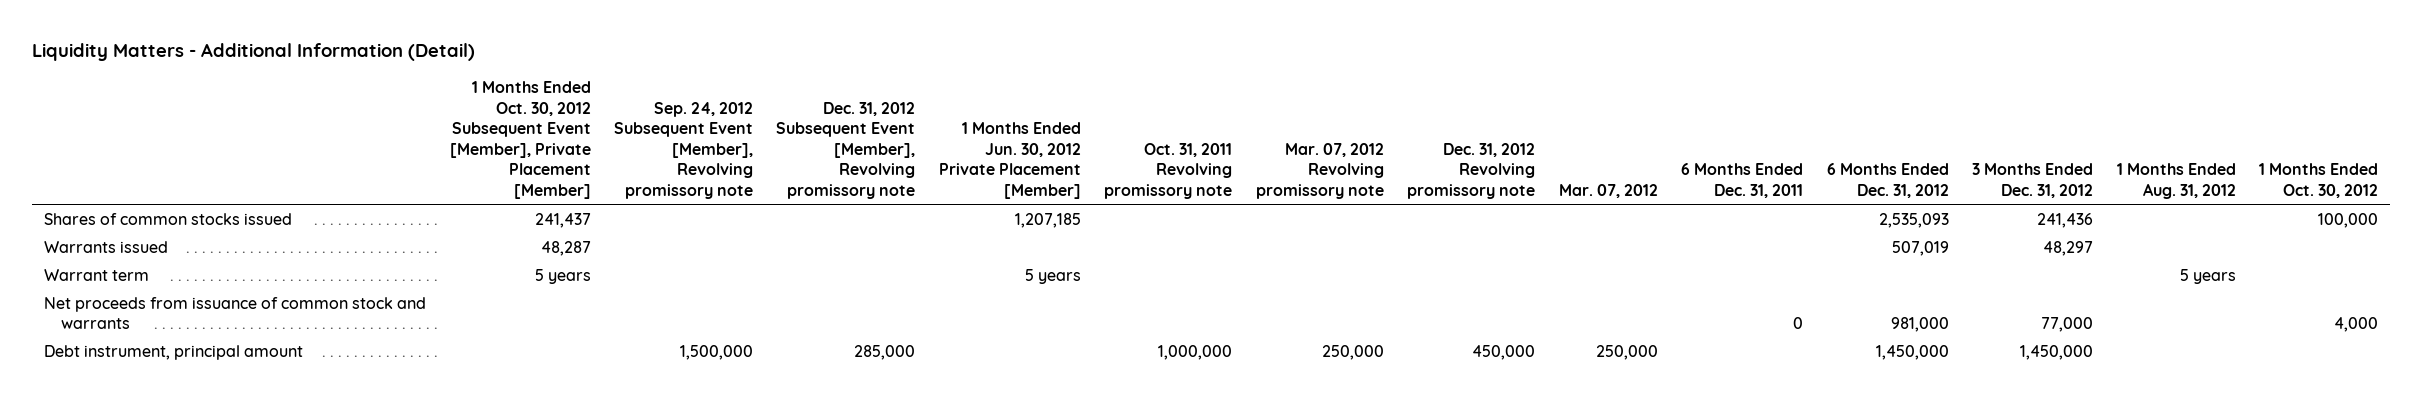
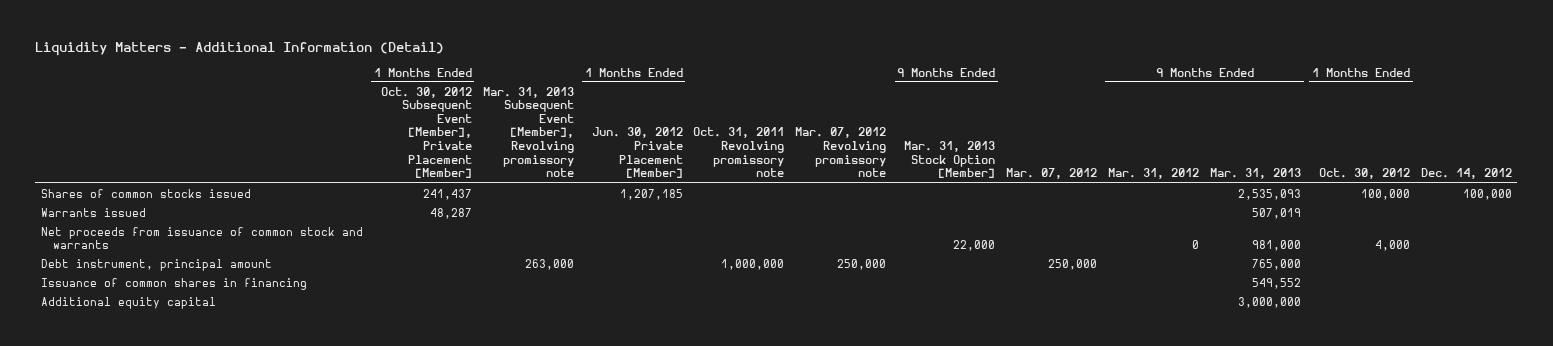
- | 1 Months Ended Oct. 30, 2012 Subsequent Event [Member], Private Placement [Member] | Sep. 24, 2012 Subsequent Event [Member], Revolving promissory note | Dec. 31, 2012 Subsequent Event [Member], Revolving promissory note | 1 Months Ended Jun. 30, 2012 Private Placement [Member] | Oct. 31, 2011 Revolving promissory note | Mar. 07, 2012 Revolving promissory note | Dec. 31, 2012 Revolving promissory note | Mar. 07, 2012 | 6 Months Ended Dec. 31, 2011 | 6 Months Ended Dec. 31, 2012 | 3 Months Ended Dec. 31, 2012 | 1 Months Ended Aug. 31, 2012 | 1 Months Ended Oct. 30, 2012
+ | 1 Months Ended Oct. 30, 2012 Subsequent Event [Member], Private Placement [Member] | Mar. 31, 2013 Subsequent Event [Member], Revolving promissory note | 1 Months Ended Jun. 30, 2012 Private Placement [Member] | Oct. 31, 2011 Revolving promissory note | Mar. 07, 2012 Revolving promissory note | 9 Months Ended Mar. 31, 2013 Stock Option [Member] | Mar. 07, 2012 | 9 Months Ended Mar. 31, 2012 | 9 Months Ended Mar. 31, 2013 | 1 Months Ended Oct. 30, 2012 | Dec. 14, 2012
- Warrant term | 5 years | | | 5 years | | | | | | | | 5 years |
+ Issuance of common shares in financing | | | | | | | | | 549,552 | |
+ Additional equity capital | | | | | | | | | 3,000,000 | |

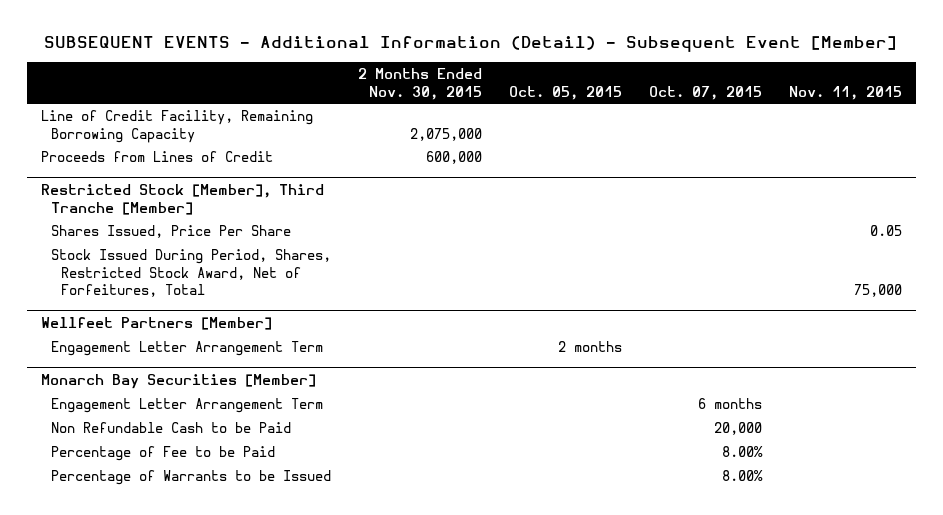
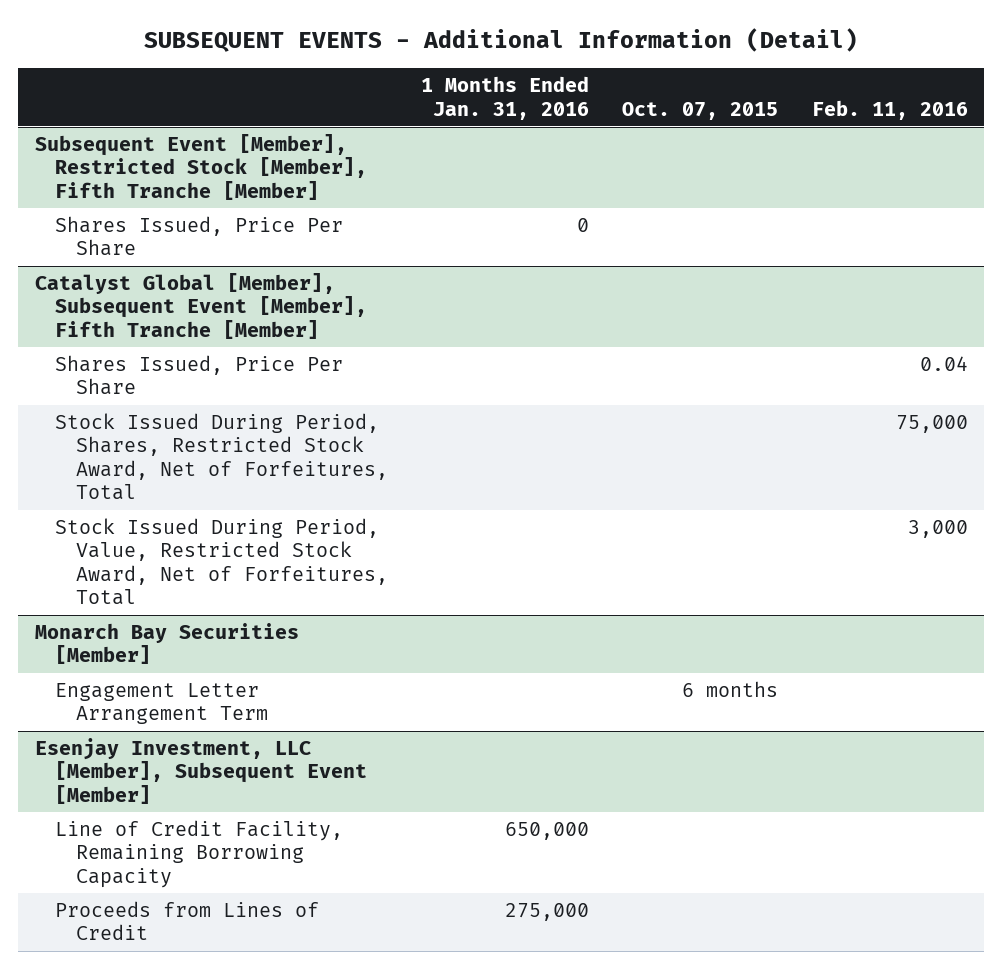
- SUBSEQUENT EVENTS - Additional Information (Detail) - Subsequent Event [Member]
+ SUBSEQUENT EVENTS - Additional Information (Detail)
- | 2 Months Ended Nov. 30, 2015 | Oct. 05, 2015 | Oct. 07, 2015 | Nov. 11, 2015
+ | 1 Months Ended Jan. 31, 2016 | Oct. 07, 2015 | Feb. 11, 2016
- Line of Credit Facility, Remaining Borrowing Capacity | 2,075,000 | | |
- Proceeds from Lines of Credit | 600,000 | | |
- Restricted Stock [Member], Third Tranche [Member]
- Shares Issued, Price Per Share | | | | 0.05
- Stock Issued During Period, Shares, Restricted Stock Award, Net of Forfeitures, Total | | | | 75,000
- Wellfeet Partners [Member]
- Engagement Letter Arrangement Term | | 2 months | |
+ Subsequent Event [Member], Restricted Stock [Member], Fifth Tranche [Member]
+ Shares Issued, Price Per Share | 0 | |
+ Catalyst Global [Member], Subsequent Event [Member], Fifth Tranche [Member]
+ Shares Issued, Price Per Share | | | 0.04
+ Stock Issued During Period, Shares, Restricted Stock Award, Net of Forfeitures, Total | | | 75,000
+ Stock Issued During Period, Value, Restricted Stock Award, Net of Forfeitures, Total | | | 3,000
@ Monarch Bay Securities [Member]
- Non Refundable Cash to be Paid | | | 20,000 |
- Percentage of Fee to be Paid | | | 8.00% |
- Percentage of Warrants to be Issued | | | 8.00% |
+ Esenjay Investment, LLC [Member], Subsequent Event [Member]
+ Line of Credit Facility, Remaining Borrowing Capacity | 650,000 | |
+ Proceeds from Lines of Credit | 275,000 | |

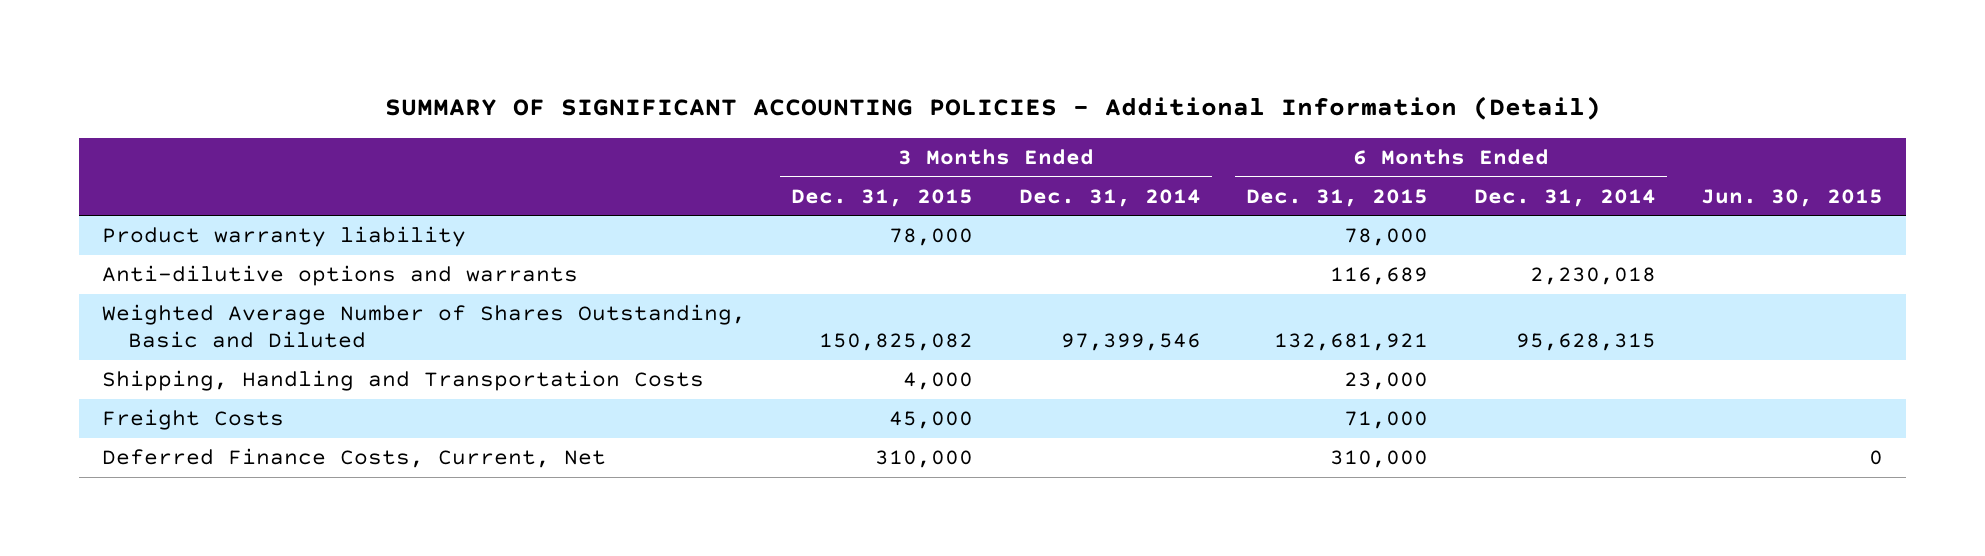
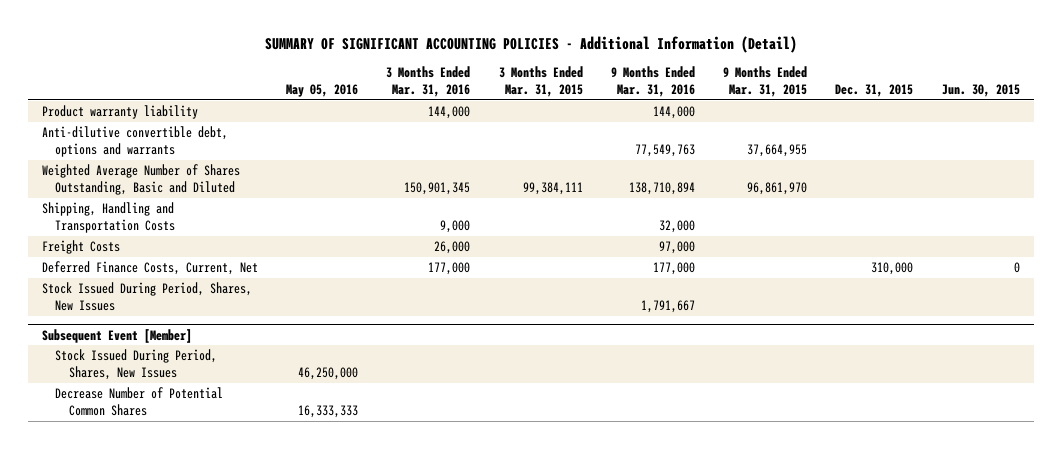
- | 3 Months Ended Dec. 31, 2015 | 3 Months Ended Dec. 31, 2014 | 6 Months Ended Dec. 31, 2015 | 6 Months Ended Dec. 31, 2014 | Jun. 30, 2015
+ | May 05, 2016 | 3 Months Ended Mar. 31, 2016 | 3 Months Ended Mar. 31, 2015 | 9 Months Ended Mar. 31, 2016 | 9 Months Ended Mar. 31, 2015 | Dec. 31, 2015 | Jun. 30, 2015
- Anti-dilutive options and warrants | | | 116,689 | 2,230,018 |
+ Anti-dilutive convertible debt, options and warrants | | | | 77,549,763 | 37,664,955 | |
+ Stock Issued During Period, Shares, New Issues | | | | 1,791,667 | | |
+ Subsequent Event [Member]
+ Stock Issued During Period, Shares, New Issues | 46,250,000 | | | | | |
+ Decrease Number of Potential Common Shares | 16,333,333 | | | | | |

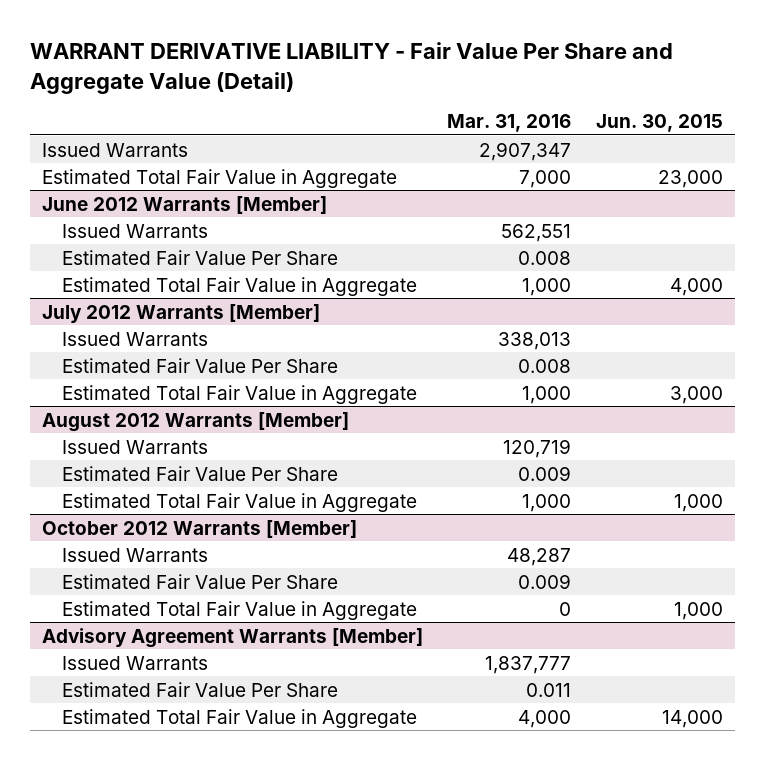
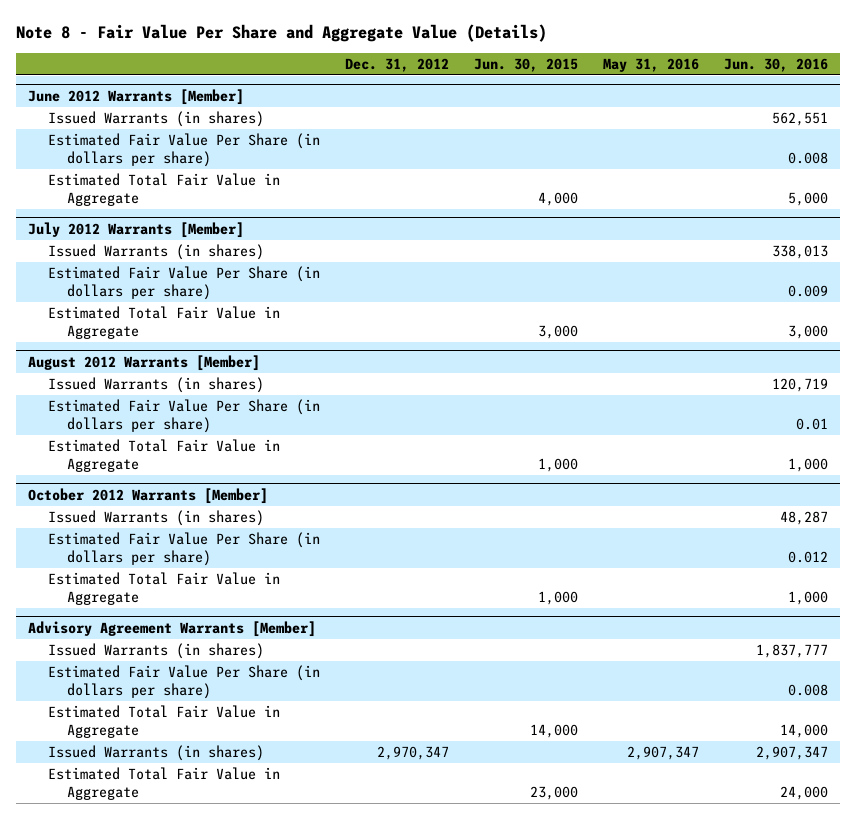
- WARRANT DERIVATIVE LIABILITY - Fair Value Per Share and Aggregate Value (Detail)
+ Note 8 - Fair Value Per Share and Aggregate Value (Details)
- | Mar. 31, 2016 | Jun. 30, 2015
+ | Dec. 31, 2012 | Jun. 30, 2015 | May 31, 2016 | Jun. 30, 2016
- Issued Warrants | 2,907,347 |
- Estimated Total Fair Value in Aggregate | 7,000 | 23,000
@ June 2012 Warrants [Member]
- Issued Warrants | 562,551 |
- Estimated Fair Value Per Share | 0.008 |
+ Issued Warrants (in shares) | | | | 562,551
+ Estimated Fair Value Per Share (in dollars per share) | | | | 0.008
@ July 2012 Warrants [Member]
- Issued Warrants | 338,013 |
- Estimated Fair Value Per Share | 0.008 |
+ Issued Warrants (in shares) | | | | 338,013
+ Estimated Fair Value Per Share (in dollars per share) | | | | 0.009
@ August 2012 Warrants [Member]
- Issued Warrants | 120,719 |
- Estimated Fair Value Per Share | 0.009 |
+ Issued Warrants (in shares) | | | | 120,719
+ Estimated Fair Value Per Share (in dollars per share) | | | | 0.01
@ October 2012 Warrants [Member]
- Issued Warrants | 48,287 |
- Estimated Fair Value Per Share | 0.009 |
+ Issued Warrants (in shares) | | | | 48,287
+ Estimated Fair Value Per Share (in dollars per share) | | | | 0.012
@ Advisory Agreement Warrants [Member]
- Issued Warrants | 1,837,777 |
- Estimated Fair Value Per Share | 0.011 |
+ Issued Warrants (in shares) | | | | 1,837,777
+ Estimated Fair Value Per Share (in dollars per share) | | | | 0.008
+ Issued Warrants (in shares) | 2,970,347 | | 2,907,347 | 2,907,347
+ Estimated Total Fair Value in Aggregate | | 23,000 | | 24,000

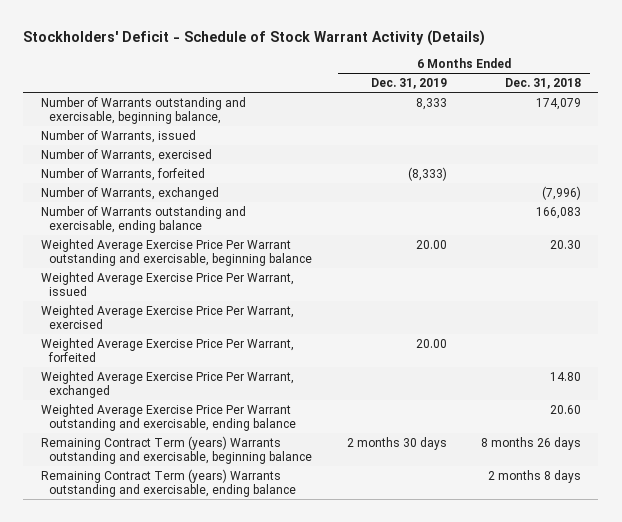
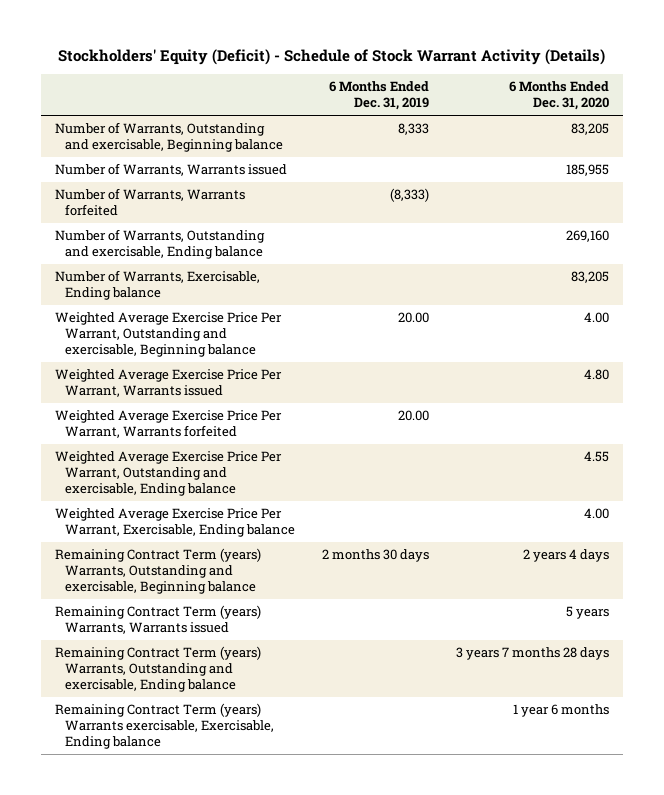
- Stockholders' Deficit - Schedule of Stock Warrant Activity (Details)
+ Stockholders' Equity (Deficit) - Schedule of Stock Warrant Activity (Details)
- | 6 Months Ended Dec. 31, 2019 | 6 Months Ended Dec. 31, 2018
+ | 6 Months Ended Dec. 31, 2019 | 6 Months Ended Dec. 31, 2020
- Number of Warrants outstanding and exercisable, beginning balance, | 8,333 | 174,079
- Number of Warrants, issued
- Number of Warrants, exercised
- Number of Warrants, forfeited | (8,333) |
- Number of Warrants, exchanged | | (7,996)
- Number of Warrants outstanding and exercisable, ending balance | | 166,083
- Weighted Average Exercise Price Per Warrant outstanding and exercisable, beginning balance | 20.00 | 20.30
- Weighted Average Exercise Price Per Warrant, issued
- Weighted Average Exercise Price Per Warrant, exercised
- Weighted Average Exercise Price Per Warrant, forfeited | 20.00 |
- Weighted Average Exercise Price Per Warrant, exchanged | | 14.80
- Weighted Average Exercise Price Per Warrant outstanding and exercisable, ending balance | | 20.60
- Remaining Contract Term (years) Warrants outstanding and exercisable, beginning balance | 2 months 30 days | 8 months 26 days
- Remaining Contract Term (years) Warrants outstanding and exercisable, ending balance | | 2 months 8 days
+ Number of Warrants, Outstanding and exercisable, Beginning balance | 8,333 | 83,205
+ Number of Warrants, Warrants issued | | 185,955
+ Number of Warrants, Warrants forfeited | (8,333) |
+ Number of Warrants, Outstanding and exercisable, Ending balance | | 269,160
+ Number of Warrants, Exercisable, Ending balance | | 83,205
+ Weighted Average Exercise Price Per Warrant, Outstanding and exercisable, Beginning balance | 20.00 | 4.00
+ Weighted Average Exercise Price Per Warrant, Warrants issued | | 4.80
+ Weighted Average Exercise Price Per Warrant, Warrants forfeited | 20.00 |
+ Weighted Average Exercise Price Per Warrant, Outstanding and exercisable, Ending balance | | 4.55
+ Weighted Average Exercise Price Per Warrant, Exercisable, Ending balance | | 4.00
+ Remaining Contract Term (years) Warrants, Outstanding and exercisable, Beginning balance | 2 months 30 days | 2 years 4 days
+ Remaining Contract Term (years) Warrants, Warrants issued | | 5 years
+ Remaining Contract Term (years) Warrants, Outstanding and exercisable, Ending balance | | 3 years 7 months 28 days
+ Remaining Contract Term (years) Warrants exercisable, Exercisable, Ending balance | | 1 year 6 months

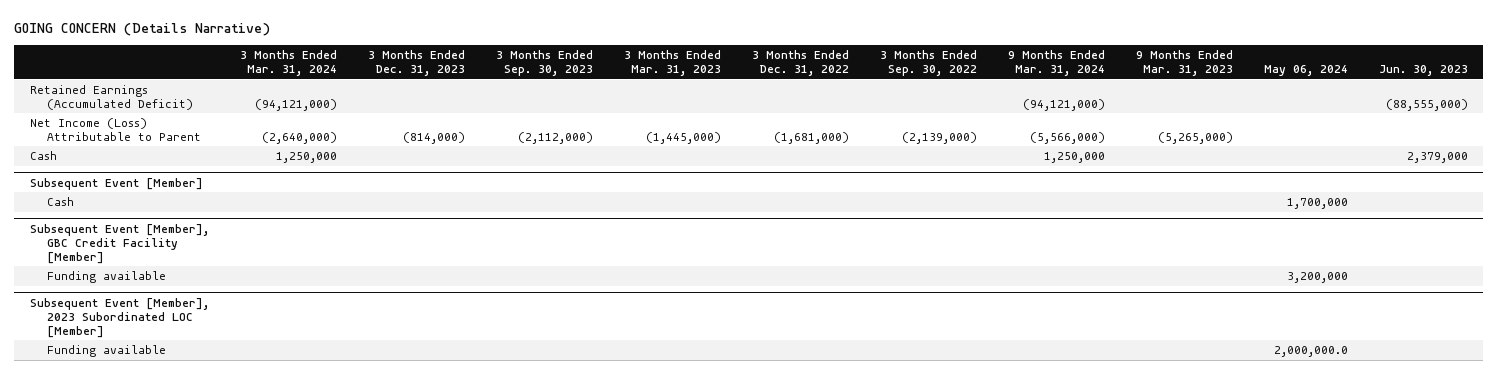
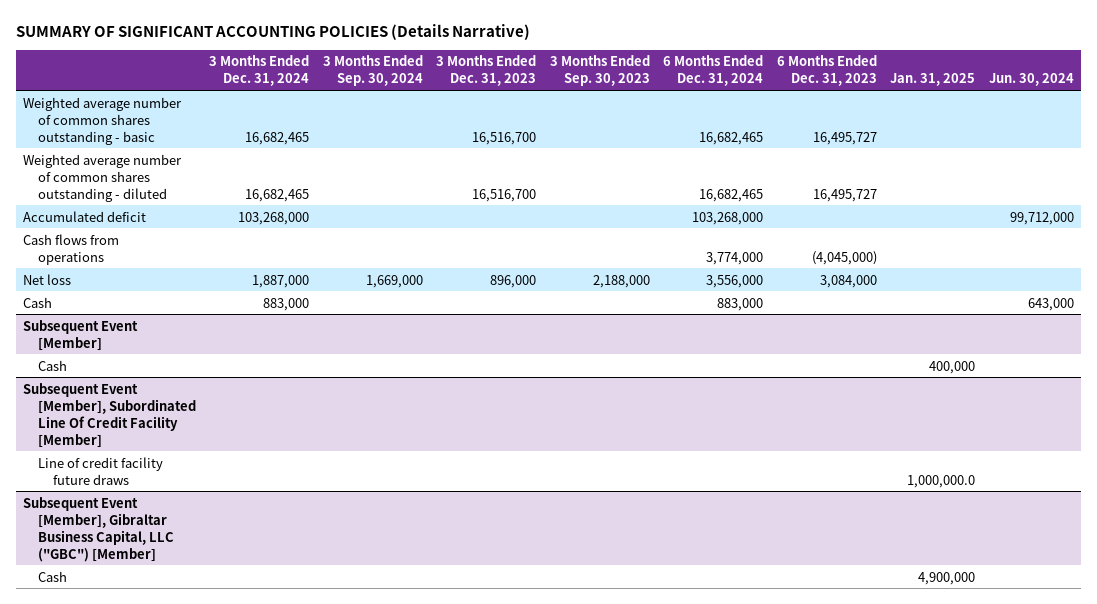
- GOING CONCERN (Details Narrative)
+ SUMMARY OF SIGNIFICANT ACCOUNTING POLICIES (Details Narrative)
- | 3 Months Ended Mar. 31, 2024 | 3 Months Ended Dec. 31, 2023 | 3 Months Ended Sep. 30, 2023 | 3 Months Ended Mar. 31, 2023 | 3 Months Ended Dec. 31, 2022 | 3 Months Ended Sep. 30, 2022 | 9 Months Ended Mar. 31, 2024 | 9 Months Ended Mar. 31, 2023 | May 06, 2024 | Jun. 30, 2023
+ | 3 Months Ended Dec. 31, 2024 | 3 Months Ended Sep. 30, 2024 | 3 Months Ended Dec. 31, 2023 | 3 Months Ended Sep. 30, 2023 | 6 Months Ended Dec. 31, 2024 | 6 Months Ended Dec. 31, 2023 | Jan. 31, 2025 | Jun. 30, 2024
- Retained Earnings (Accumulated Deficit) | (94,121,000) | | | | | | (94,121,000) | | | (88,555,000)
- Net Income (Loss) Attributable to Parent | (2,640,000) | (814,000) | (2,112,000) | (1,445,000) | (1,681,000) | (2,139,000) | (5,566,000) | (5,265,000) | |
+ Weighted average number of common shares outstanding - basic | 16,682,465 | | 16,516,700 | | 16,682,465 | 16,495,727 | |
+ Weighted average number of common shares outstanding - diluted | 16,682,465 | | 16,516,700 | | 16,682,465 | 16,495,727 | |
+ Accumulated deficit | 103,268,000 | | | | 103,268,000 | | | 99,712,000
+ Cash flows from operations | | | | | 3,774,000 | (4,045,000) | |
+ Net loss | 1,887,000 | 1,669,000 | 896,000 | 2,188,000 | 3,556,000 | 3,084,000 | |
- Subsequent Event [Member], GBC Credit Facility [Member]
- Funding available | | | | | | | | | 3,200,000 |
- Subsequent Event [Member], 2023 Subordinated LOC [Member]
- Funding available | | | | | | | | | 2,000,000.0 |
+ Subsequent Event [Member], Subordinated Line Of Credit Facility [Member]
+ Line of credit facility future draws | | | | | | | 1,000,000.0 |
+ Subsequent Event [Member], Gibraltar Business Capital, LLC ("GBC") [Member]
+ Cash | | | | | | | 4,900,000 |

